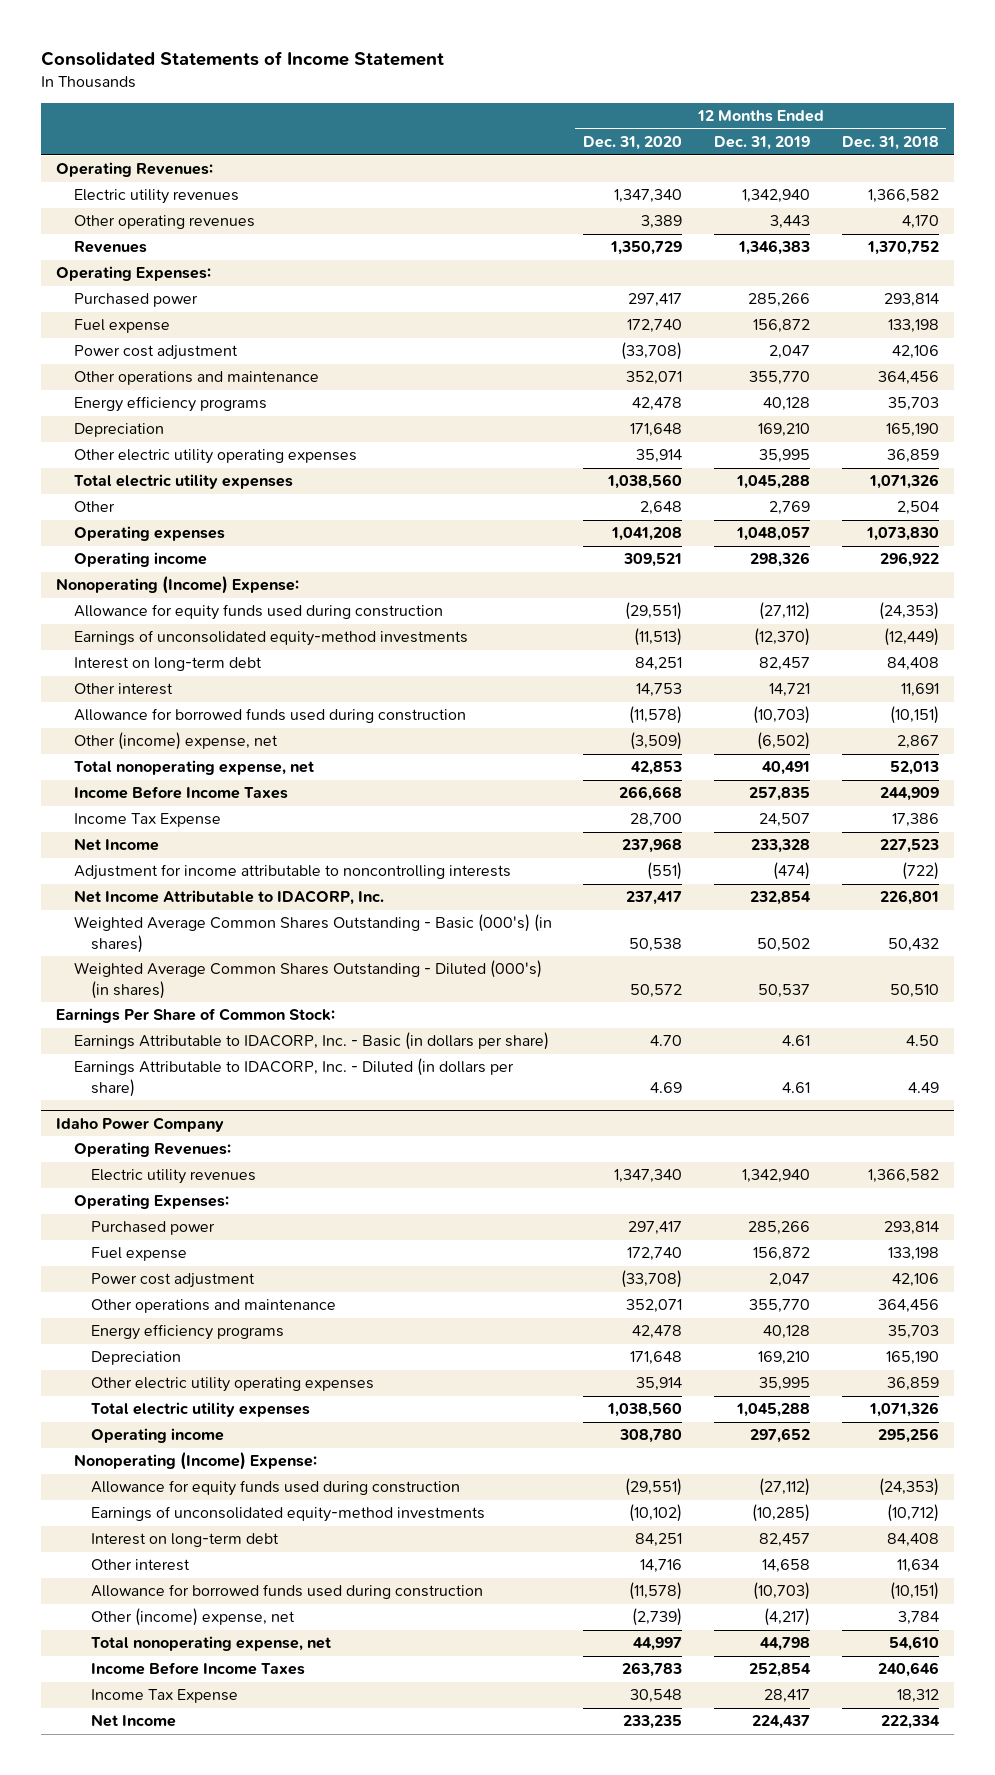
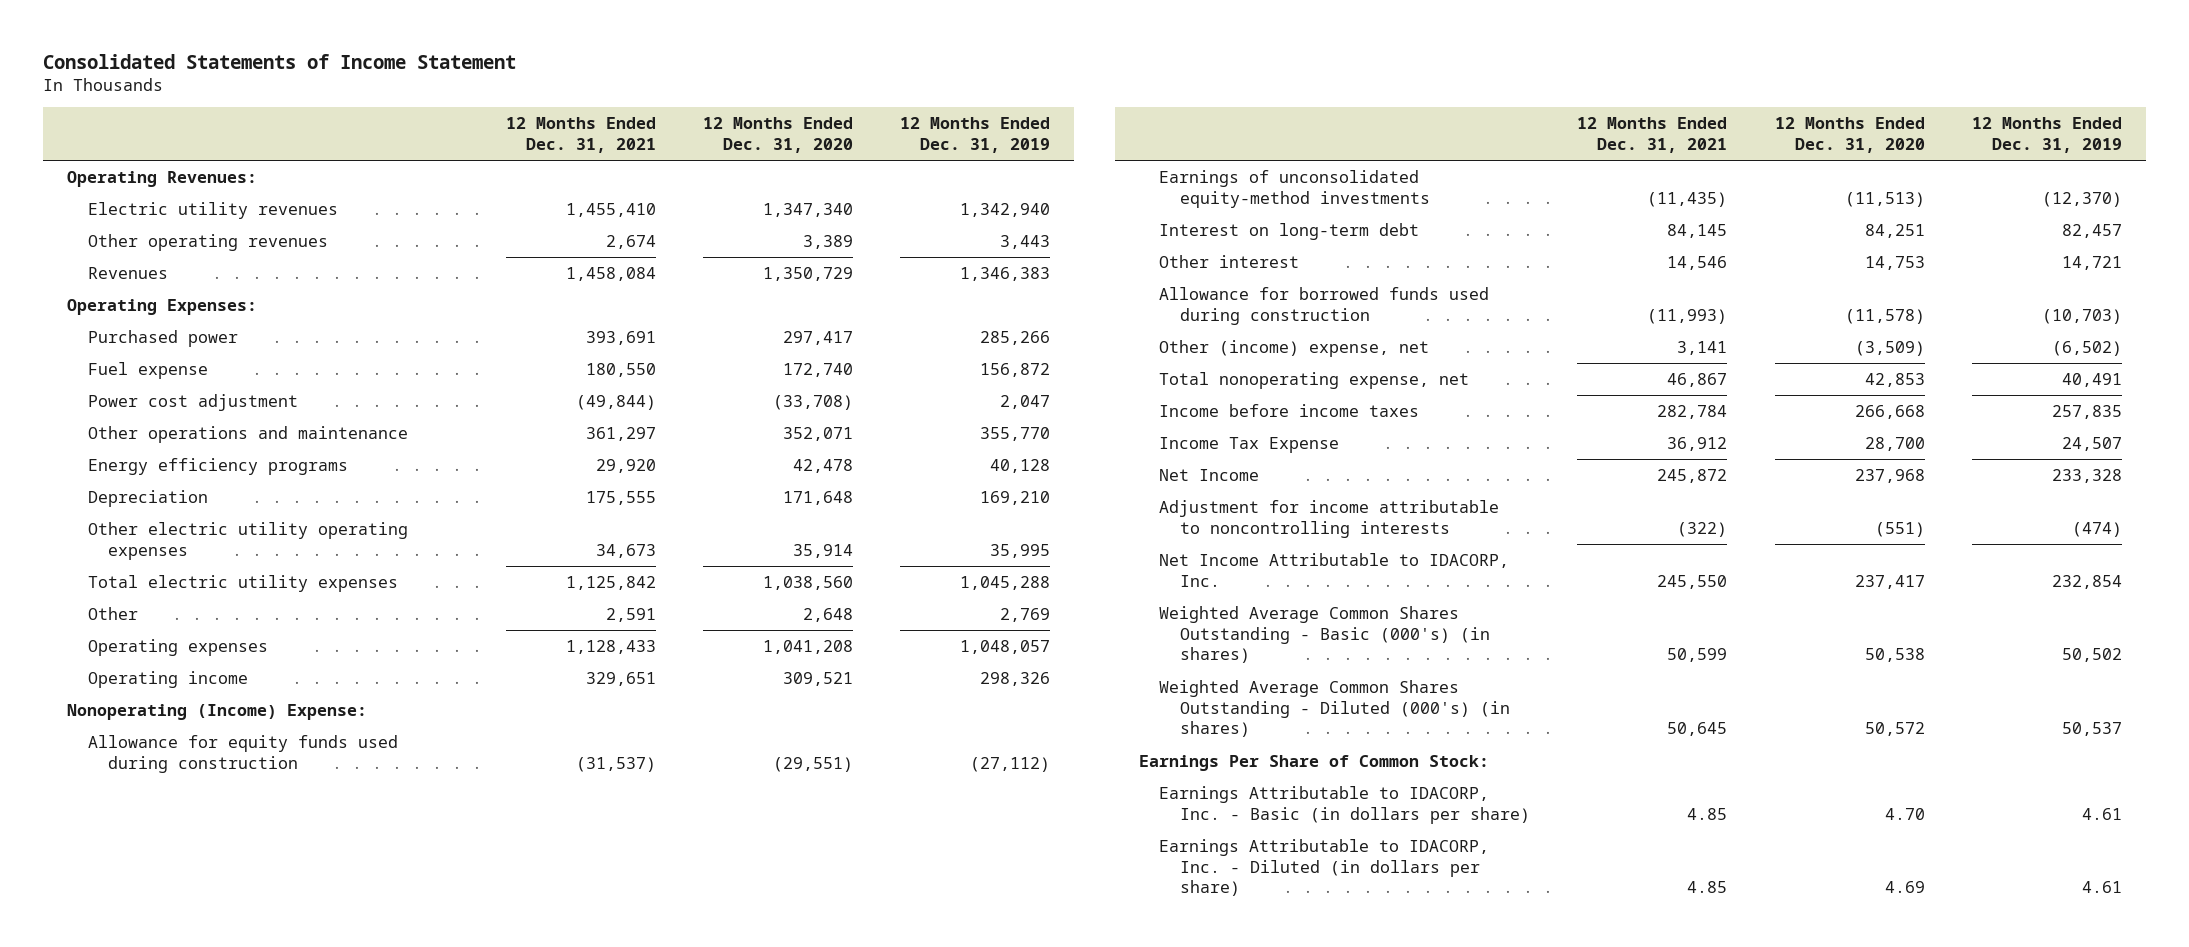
- | 12 Months Ended Dec. 31, 2020 | 12 Months Ended Dec. 31, 2019 | 12 Months Ended Dec. 31, 2018
+ | 12 Months Ended Dec. 31, 2021 | 12 Months Ended Dec. 31, 2020 | 12 Months Ended Dec. 31, 2019
- Income Before Income Taxes | 266,668 | 257,835 | 244,909
+ Income before income taxes | 282,784 | 266,668 | 257,835
- Idaho Power Company
- Operating Revenues:
- Electric utility revenues | 1,347,340 | 1,342,940 | 1,366,582
- Operating Expenses:
- Purchased power | 297,417 | 285,266 | 293,814
- Fuel expense | 172,740 | 156,872 | 133,198
- Power cost adjustment | (33,708) | 2,047 | 42,106
- Other operations and maintenance | 352,071 | 355,770 | 364,456
- Energy efficiency programs | 42,478 | 40,128 | 35,703
- Depreciation | 171,648 | 169,210 | 165,190
- Other electric utility operating expenses | 35,914 | 35,995 | 36,859
- Total electric utility expenses | 1,038,560 | 1,045,288 | 1,071,326
- Operating income | 308,780 | 297,652 | 295,256
- Nonoperating (Income) Expense:
- Allowance for equity funds used during construction | (29,551) | (27,112) | (24,353)
- Earnings of unconsolidated equity-method investments | (10,102) | (10,285) | (10,712)
- Interest on long-term debt | 84,251 | 82,457 | 84,408
- Other interest | 14,716 | 14,658 | 11,634
- Allowance for borrowed funds used during construction | (11,578) | (10,703) | (10,151)
- Other (income) expense, net | (2,739) | (4,217) | 3,784
- Total nonoperating expense, net | 44,997 | 44,798 | 54,610
- Income Before Income Taxes | 263,783 | 252,854 | 240,646
- Income Tax Expense | 30,548 | 28,417 | 18,312
- Net Income | 233,235 | 224,437 | 222,334

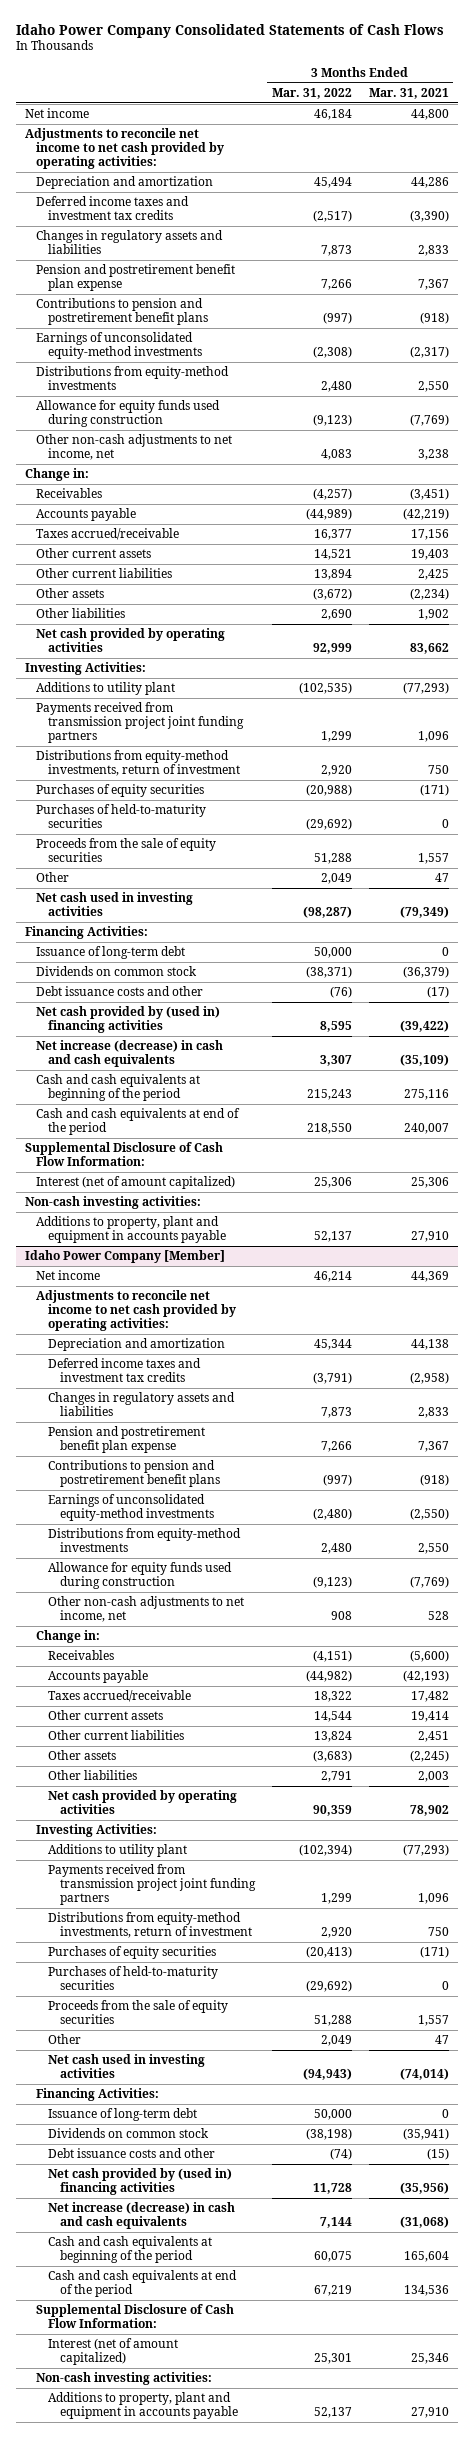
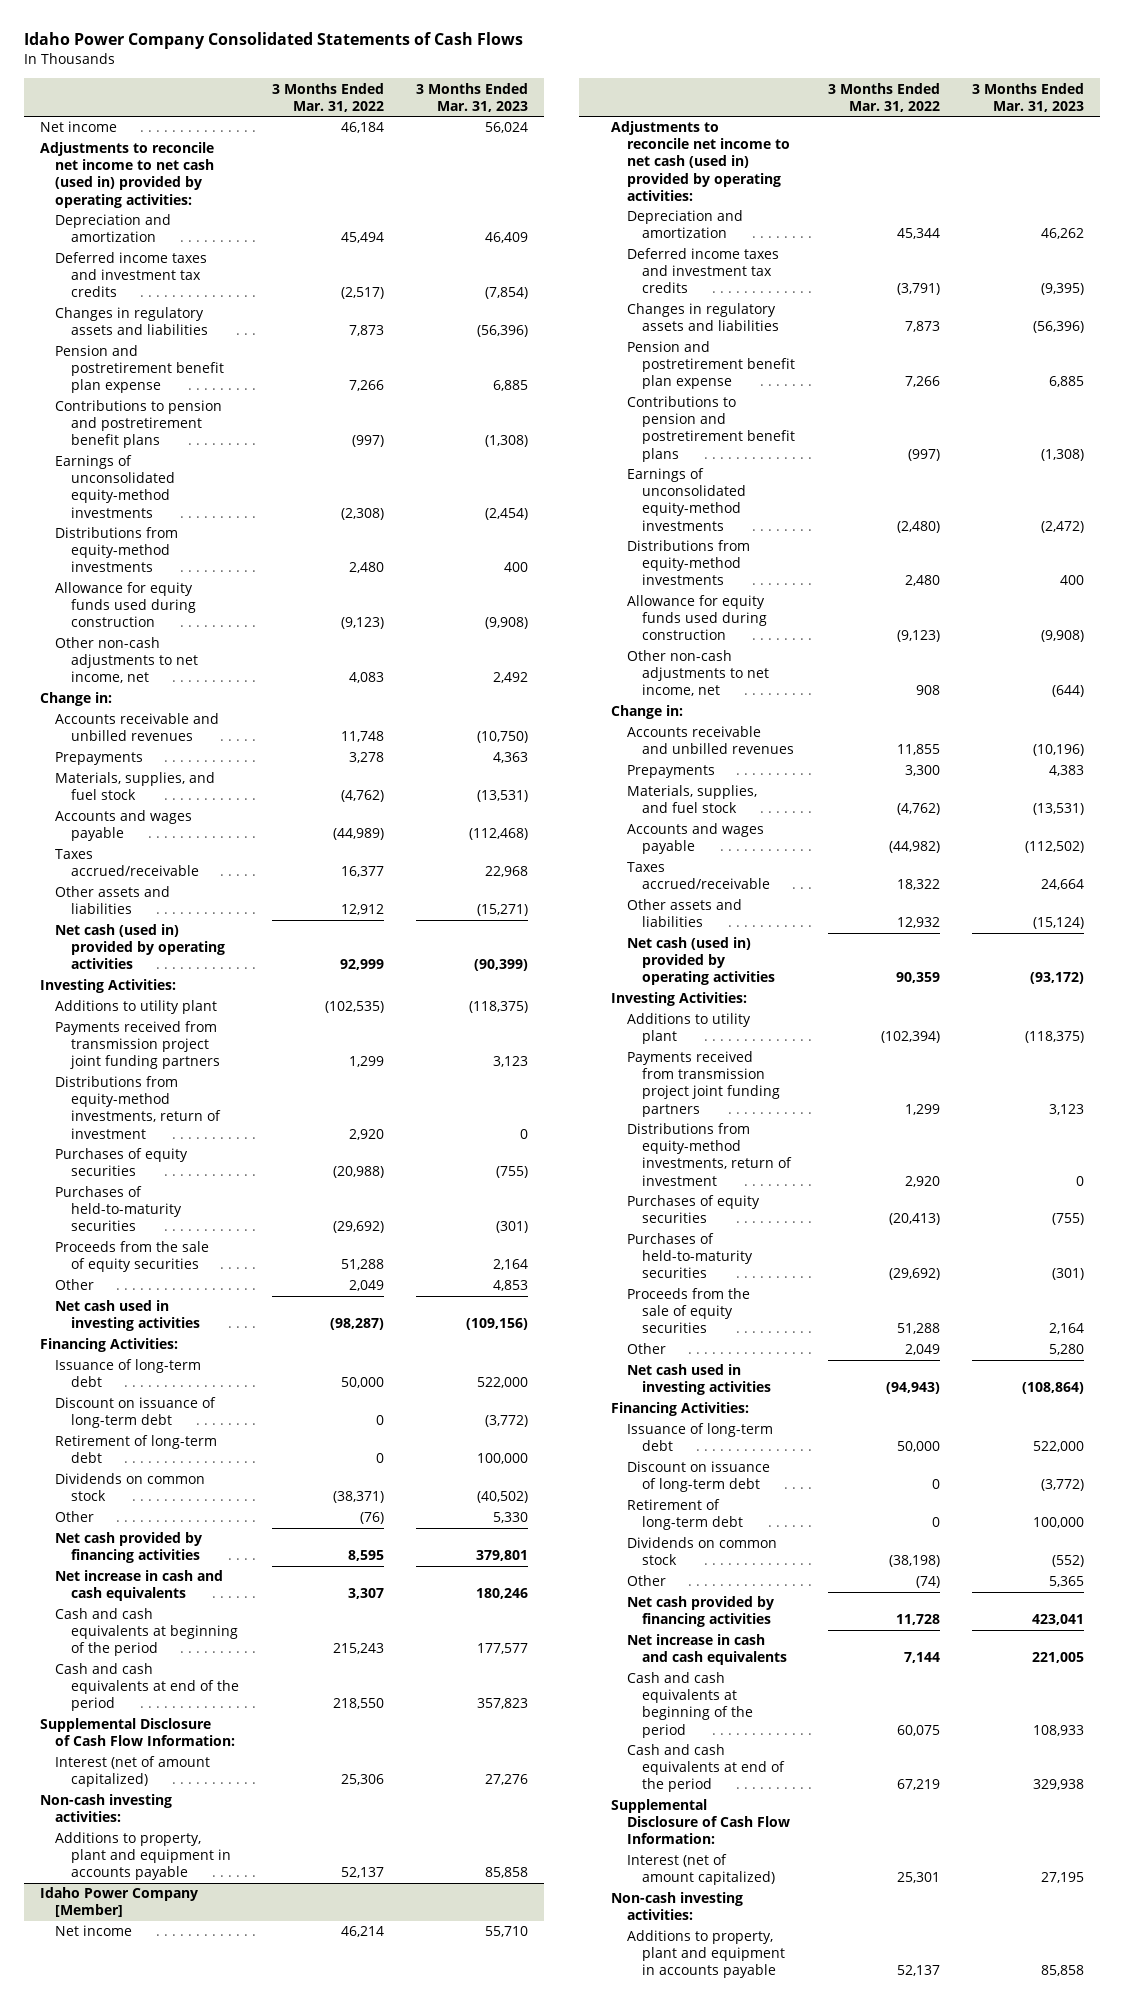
- | 3 Months Ended Mar. 31, 2022 | 3 Months Ended Mar. 31, 2021
+ | 3 Months Ended Mar. 31, 2022 | 3 Months Ended Mar. 31, 2023
- Adjustments to reconcile net income to net cash provided by operating activities:
+ Adjustments to reconcile net income to net cash (used in) provided by operating activities:
- Receivables | (4,257) | (3,451)
- Accounts payable | (44,989) | (42,219)
+ Accounts receivable and unbilled revenues | 11,748 | (10,750)
+ Prepayments | 3,278 | 4,363
+ Materials, supplies, and fuel stock | (4,762) | (13,531)
+ Accounts and wages payable | (44,989) | (112,468)
- Other current assets | 14,521 | 19,403
- Other current liabilities | 13,894 | 2,425
- Other assets | (3,672) | (2,234)
- Other liabilities | 2,690 | 1,902
- Net cash provided by operating activities | 92,999 | 83,662
+ Other assets and liabilities | 12,912 | (15,271)
+ Net cash (used in) provided by operating activities | 92,999 | (90,399)
+ Discount on issuance of long-term debt | 0 | (3,772)
+ Retirement of long-term debt | 0 | 100,000
- Debt issuance costs and other | (76) | (17)
- Net cash provided by (used in) financing activities | 8,595 | (39,422)
- Net increase (decrease) in cash and cash equivalents | 3,307 | (35,109)
+ Other | (76) | 5,330
+ Net cash provided by financing activities | 8,595 | 379,801
+ Net increase in cash and cash equivalents | 3,307 | 180,246
@ Idaho Power Company [Member]
- Adjustments to reconcile net income to net cash provided by operating activities:
+ Adjustments to reconcile net income to net cash (used in) provided by operating activities:
- Receivables | (4,151) | (5,600)
- Accounts payable | (44,982) | (42,193)
+ Accounts receivable and unbilled revenues | 11,855 | (10,196)
+ Prepayments | 3,300 | 4,383
+ Materials, supplies, and fuel stock | (4,762) | (13,531)
+ Accounts and wages payable | (44,982) | (112,502)
- Other current assets | 14,544 | 19,414
- Other current liabilities | 13,824 | 2,451
- Other assets | (3,683) | (2,245)
- Other liabilities | 2,791 | 2,003
- Net cash provided by operating activities | 90,359 | 78,902
+ Other assets and liabilities | 12,932 | (15,124)
+ Net cash (used in) provided by operating activities | 90,359 | (93,172)
+ Discount on issuance of long-term debt | 0 | (3,772)
+ Retirement of long-term debt | 0 | 100,000
- Debt issuance costs and other | (74) | (15)
- Net cash provided by (used in) financing activities | 11,728 | (35,956)
- Net increase (decrease) in cash and cash equivalents | 7,144 | (31,068)
+ Other | (74) | 5,365
+ Net cash provided by financing activities | 11,728 | 423,041
+ Net increase in cash and cash equivalents | 7,144 | 221,005

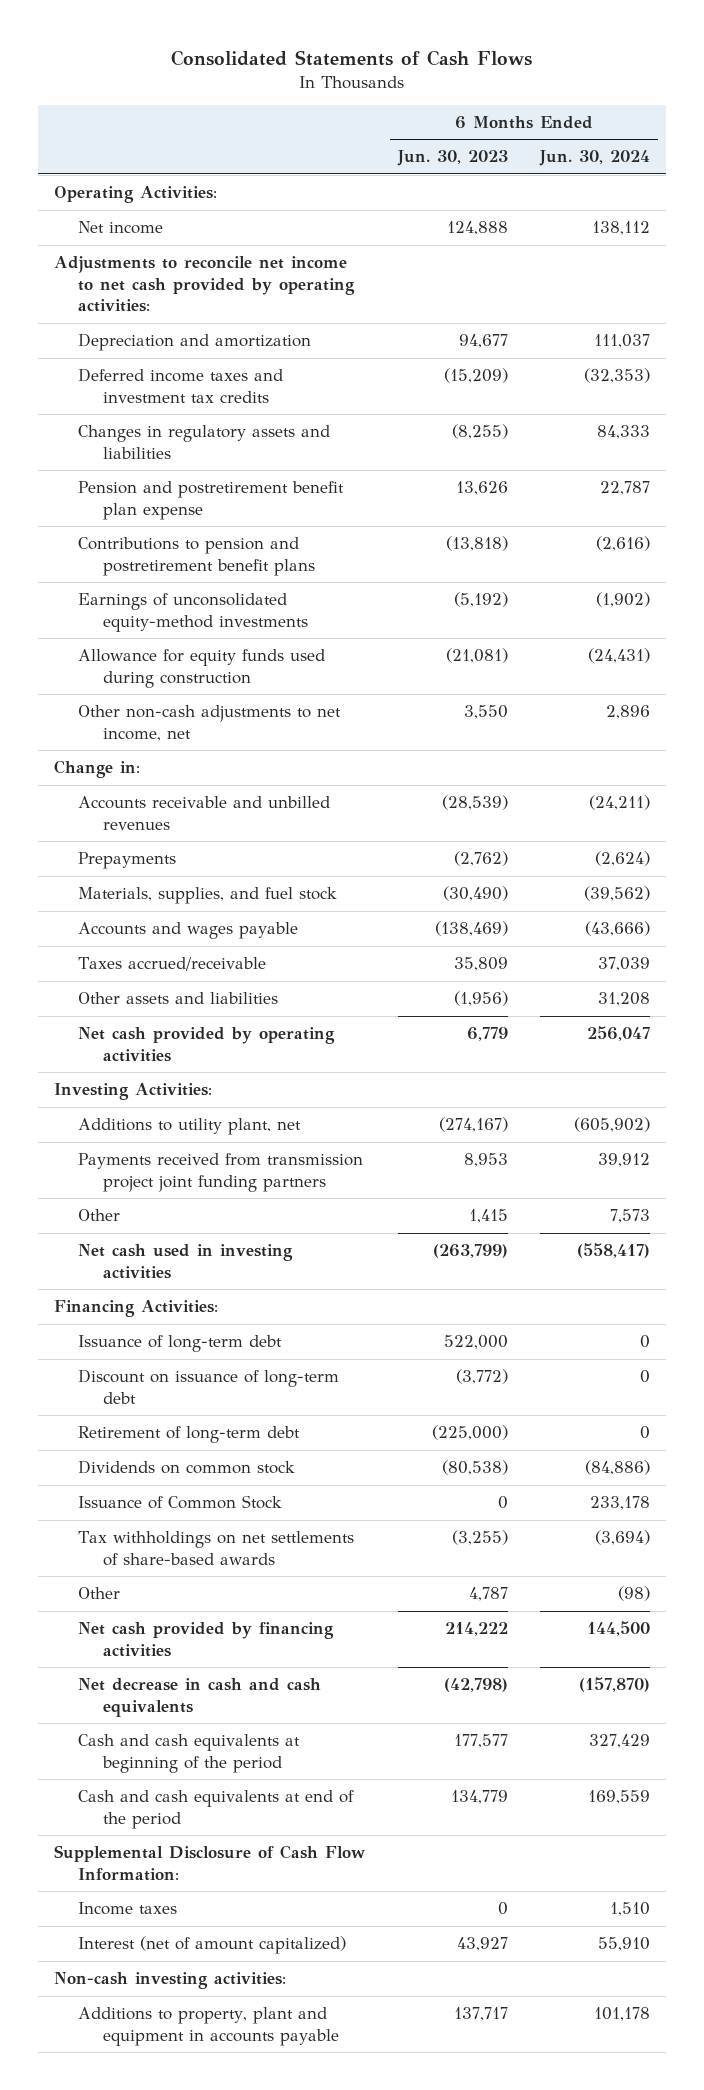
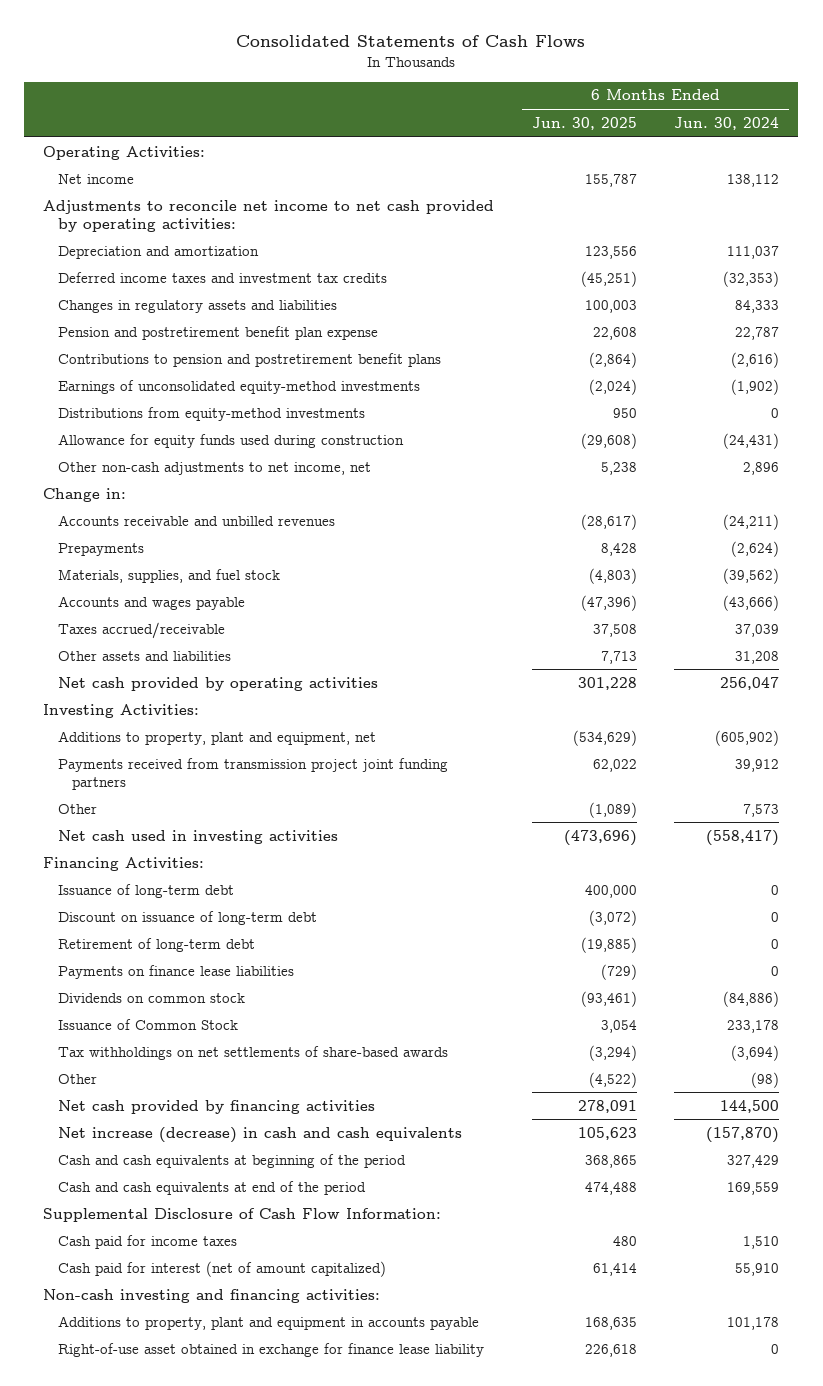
- | 6 Months Ended Jun. 30, 2023 | 6 Months Ended Jun. 30, 2024
+ | 6 Months Ended Jun. 30, 2025 | 6 Months Ended Jun. 30, 2024
+ Distributions from equity-method investments | 950 | 0
- Additions to utility plant, net | (274,167) | (605,902)
+ Additions to property, plant and equipment, net | (534,629) | (605,902)
+ Payments on finance lease liabilities | (729) | 0
- Net decrease in cash and cash equivalents | (42,798) | (157,870)
+ Net increase (decrease) in cash and cash equivalents | 105,623 | (157,870)
- Income taxes | 0 | 1,510
- Interest (net of amount capitalized) | 43,927 | 55,910
- Non-cash investing activities:
+ Cash paid for income taxes | 480 | 1,510
+ Cash paid for interest (net of amount capitalized) | 61,414 | 55,910
+ Non-cash investing and financing activities:
+ Right-of-use asset obtained in exchange for finance lease liability | 226,618 | 0

